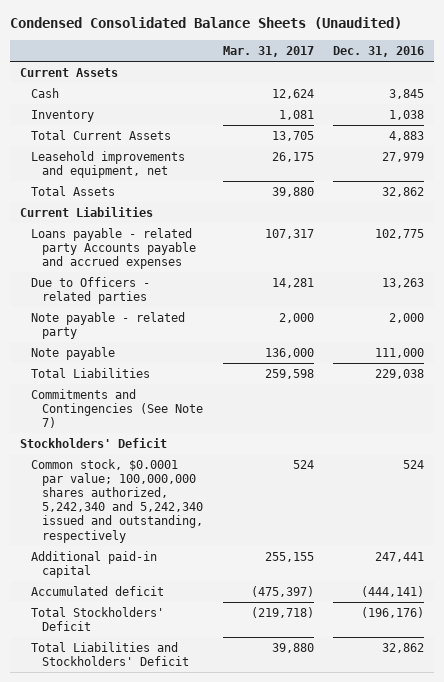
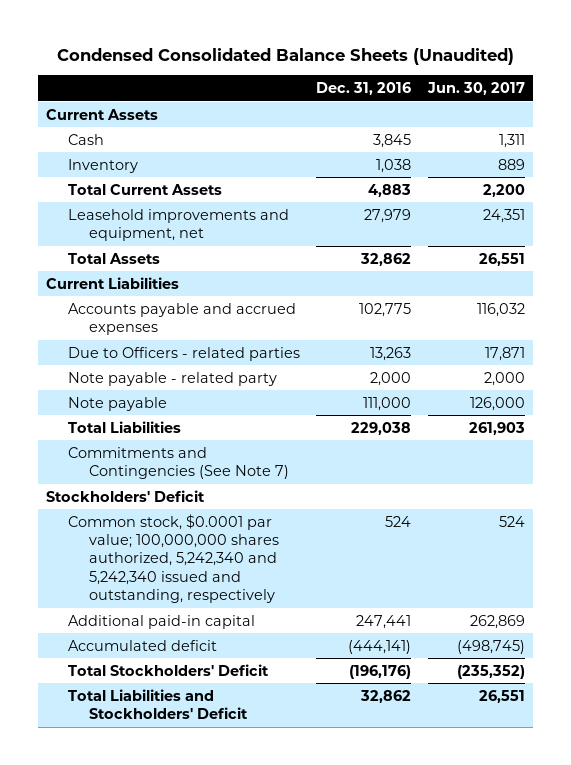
- | Mar. 31, 2017 | Dec. 31, 2016
+ | Dec. 31, 2016 | Jun. 30, 2017
- Loans payable - related party Accounts payable and accrued expenses | 107,317 | 102,775
+ Accounts payable and accrued expenses | 102,775 | 116,032

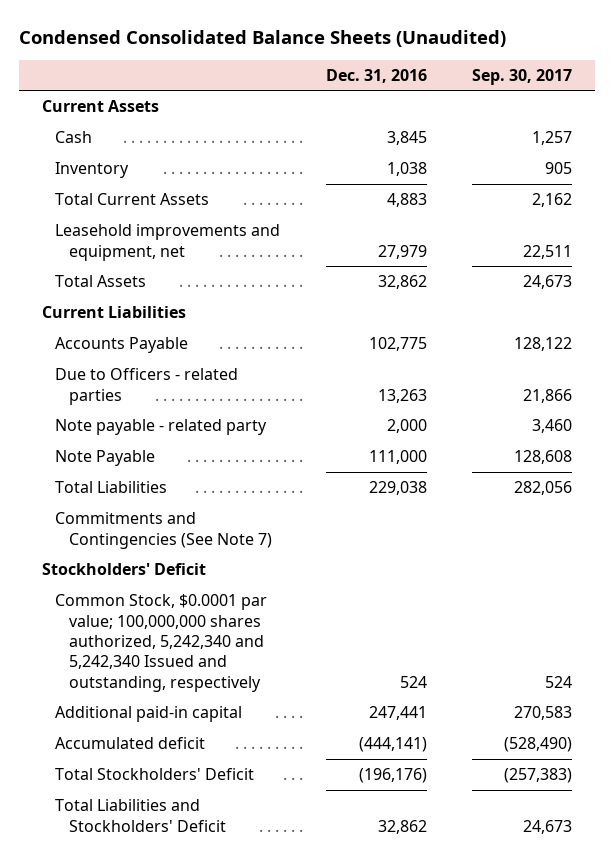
- | Dec. 31, 2016 | Jun. 30, 2017
+ | Dec. 31, 2016 | Sep. 30, 2017
- Accounts payable and accrued expenses | 102,775 | 116,032
+ Accounts Payable | 102,775 | 128,122
- Note payable | 111,000 | 126,000
+ Note Payable | 111,000 | 128,608
- Common stock, $0.0001 par value; 100,000,000 shares authorized, 5,242,340 and 5,242,340 issued and outstanding, respectively | 524 | 524
+ Common Stock, $0.0001 par value; 100,000,000 shares authorized, 5,242,340 and 5,242,340 Issued and outstanding, respectively | 524 | 524

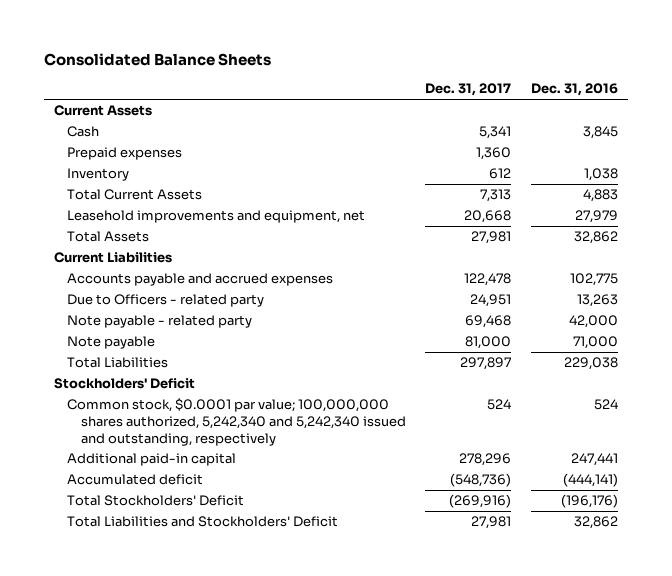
- Condensed Consolidated Balance Sheets (Unaudited)
+ Consolidated Balance Sheets
- | Dec. 31, 2016 | Sep. 30, 2017
+ | Dec. 31, 2017 | Dec. 31, 2016
+ Prepaid expenses | 1,360 |
- Accounts Payable | 102,775 | 128,122
- Due to Officers - related parties | 13,263 | 21,866
- Note payable - related party | 2,000 | 3,460
- Note Payable | 111,000 | 128,608
+ Accounts payable and accrued expenses | 122,478 | 102,775
+ Due to Officers - related party | 24,951 | 13,263
+ Note payable - related party | 69,468 | 42,000
+ Note payable | 81,000 | 71,000
- Commitments and Contingencies (See Note 7)
- Common Stock, $0.0001 par value; 100,000,000 shares authorized, 5,242,340 and 5,242,340 Issued and outstanding, respectively | 524 | 524
+ Common stock, $0.0001 par value; 100,000,000 shares authorized, 5,242,340 and 5,242,340 issued and outstanding, respectively | 524 | 524

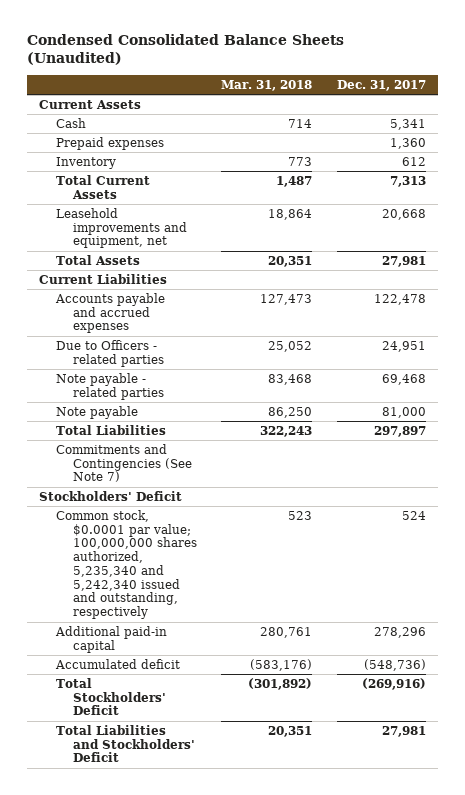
- Consolidated Balance Sheets
+ Condensed Consolidated Balance Sheets (Unaudited)
- | Dec. 31, 2017 | Dec. 31, 2016
+ | Mar. 31, 2018 | Dec. 31, 2017
- Due to Officers - related party | 24,951 | 13,263
- Note payable - related party | 69,468 | 42,000
+ Due to Officers - related parties | 25,052 | 24,951
+ Note payable - related parties | 83,468 | 69,468
+ Commitments and Contingencies (See Note 7)
- Common stock, $0.0001 par value; 100,000,000 shares authorized, 5,242,340 and 5,242,340 issued and outstanding, respectively | 524 | 524
+ Common stock, $0.0001 par value; 100,000,000 shares authorized, 5,235,340 and 5,242,340 issued and outstanding, respectively | 523 | 524

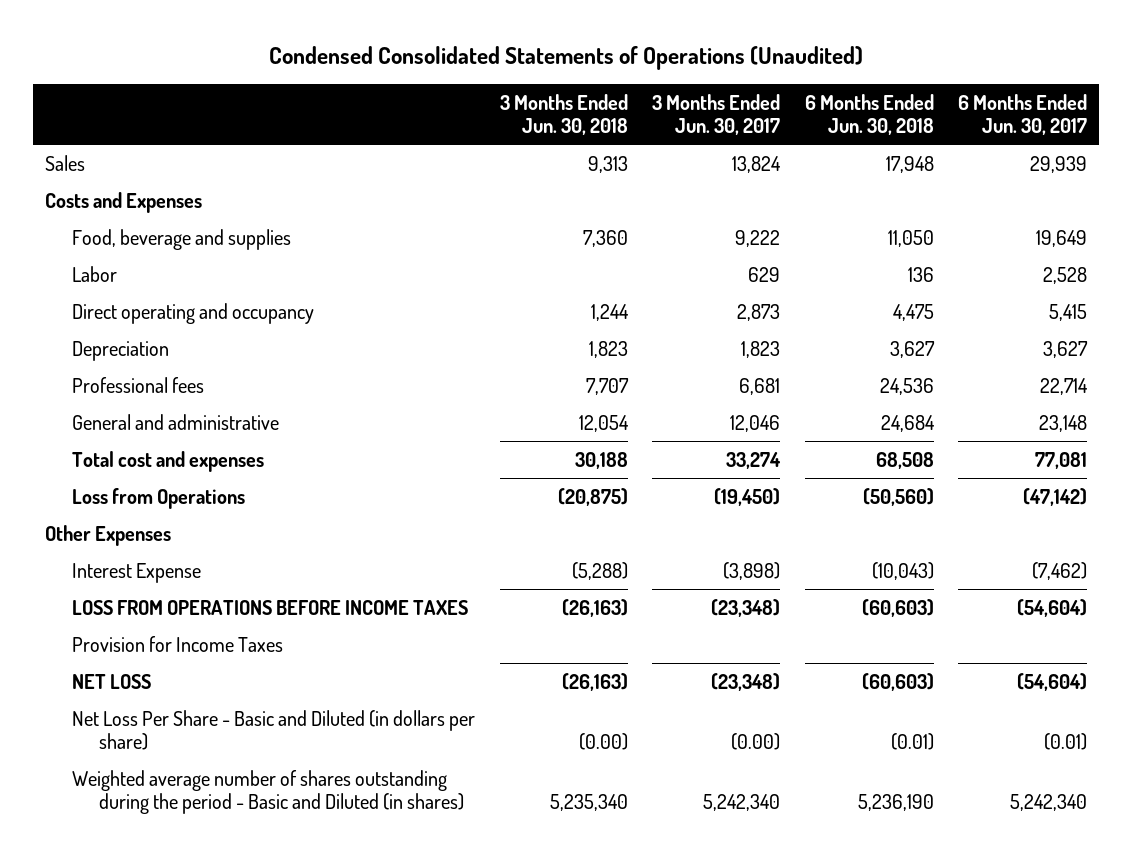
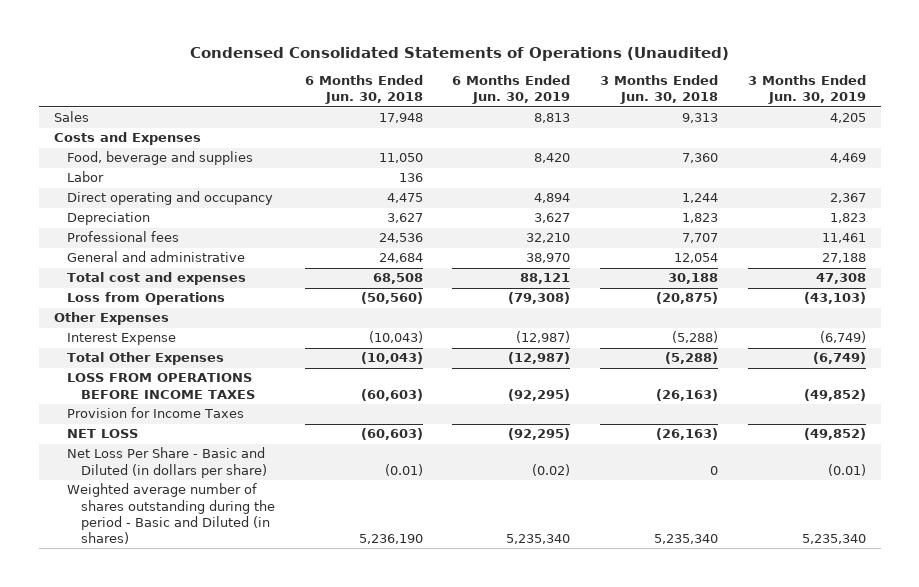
- | 3 Months Ended Jun. 30, 2018 | 3 Months Ended Jun. 30, 2017 | 6 Months Ended Jun. 30, 2018 | 6 Months Ended Jun. 30, 2017
+ | 6 Months Ended Jun. 30, 2018 | 6 Months Ended Jun. 30, 2019 | 3 Months Ended Jun. 30, 2018 | 3 Months Ended Jun. 30, 2019
+ Total Other Expenses | (10,043) | (12,987) | (5,288) | (6,749)
- Net Loss Per Share - Basic and Diluted (in dollars per share) | (0.00) | (0.00) | (0.01) | (0.01)
+ Net Loss Per Share - Basic and Diluted (in dollars per share) | (0.01) | (0.02) | 0 | (0.01)

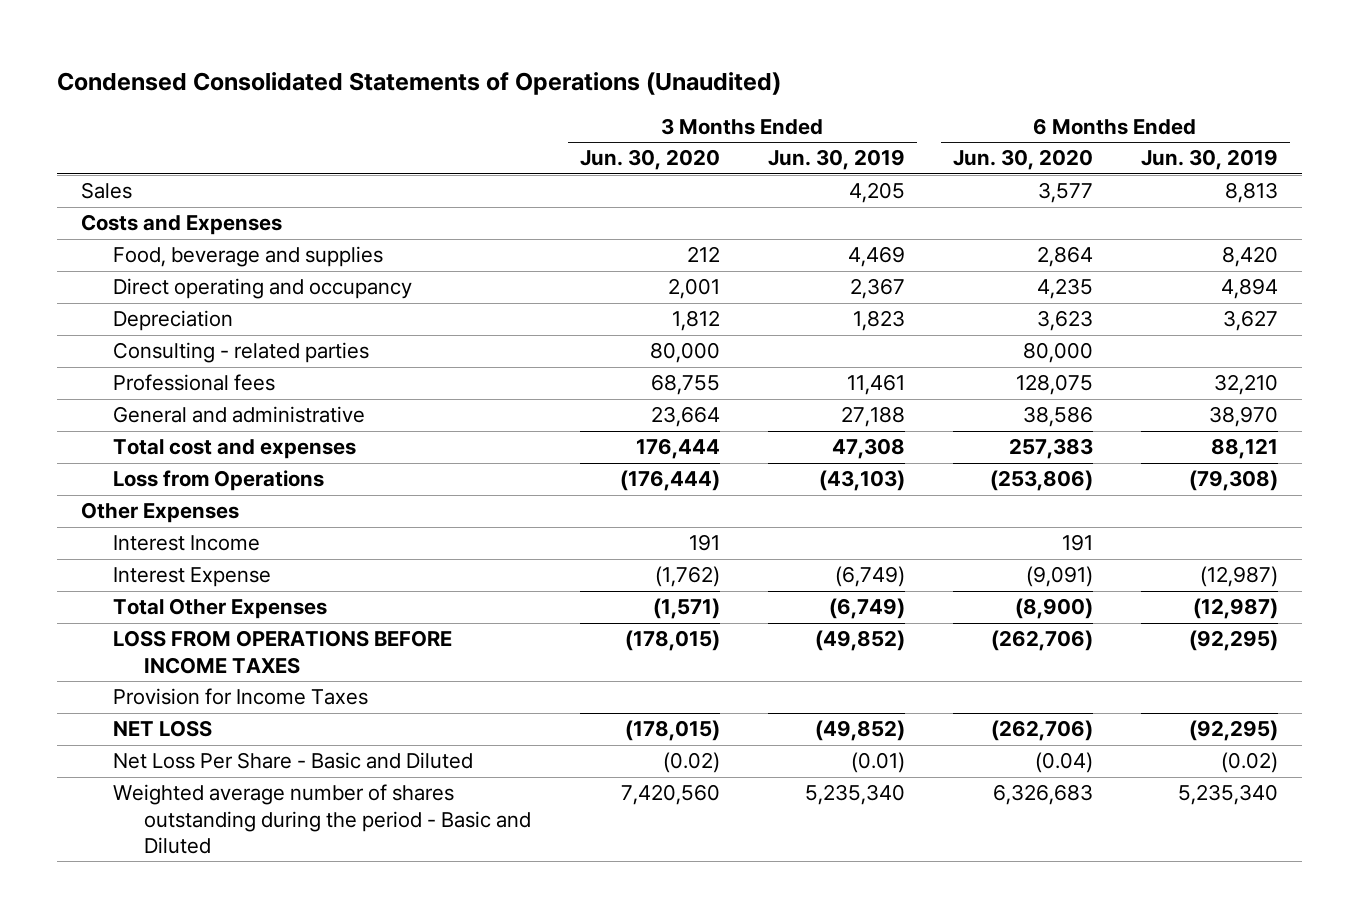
- | 6 Months Ended Jun. 30, 2018 | 6 Months Ended Jun. 30, 2019 | 3 Months Ended Jun. 30, 2018 | 3 Months Ended Jun. 30, 2019
+ | 3 Months Ended Jun. 30, 2020 | 3 Months Ended Jun. 30, 2019 | 6 Months Ended Jun. 30, 2020 | 6 Months Ended Jun. 30, 2019
- Labor | 136 | | |
+ Consulting - related parties | 80,000 | | 80,000 |
+ Interest Income | 191 | | 191 |
- Net Loss Per Share - Basic and Diluted (in dollars per share) | (0.01) | (0.02) | 0 | (0.01)
- Weighted average number of shares outstanding during the period - Basic and Diluted (in shares) | 5,236,190 | 5,235,340 | 5,235,340 | 5,235,340
+ Net Loss Per Share - Basic and Diluted | (0.02) | (0.01) | (0.04) | (0.02)
+ Weighted average number of shares outstanding during the period - Basic and Diluted | 7,420,560 | 5,235,340 | 6,326,683 | 5,235,340

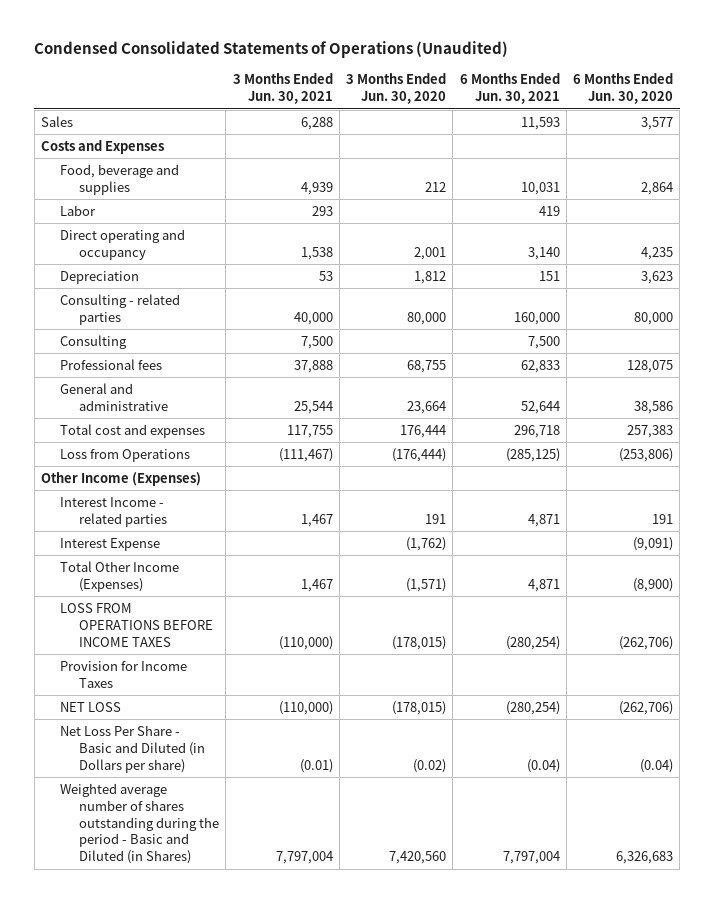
- | 3 Months Ended Jun. 30, 2020 | 3 Months Ended Jun. 30, 2019 | 6 Months Ended Jun. 30, 2020 | 6 Months Ended Jun. 30, 2019
+ | 3 Months Ended Jun. 30, 2021 | 3 Months Ended Jun. 30, 2020 | 6 Months Ended Jun. 30, 2021 | 6 Months Ended Jun. 30, 2020
+ Labor | 293 | | 419 |
+ Consulting | 7,500 | | 7,500 |
- Other Expenses
- Interest Income | 191 | | 191 |
+ Other Income (Expenses)
+ Interest Income - related parties | 1,467 | 191 | 4,871 | 191
- Total Other Expenses | (1,571) | (6,749) | (8,900) | (12,987)
+ Total Other Income (Expenses) | 1,467 | (1,571) | 4,871 | (8,900)
- Net Loss Per Share - Basic and Diluted | (0.02) | (0.01) | (0.04) | (0.02)
- Weighted average number of shares outstanding during the period - Basic and Diluted | 7,420,560 | 5,235,340 | 6,326,683 | 5,235,340
+ Net Loss Per Share - Basic and Diluted (in Dollars per share) | (0.01) | (0.02) | (0.04) | (0.04)
+ Weighted average number of shares outstanding during the period - Basic and Diluted (in Shares) | 7,797,004 | 7,420,560 | 7,797,004 | 6,326,683

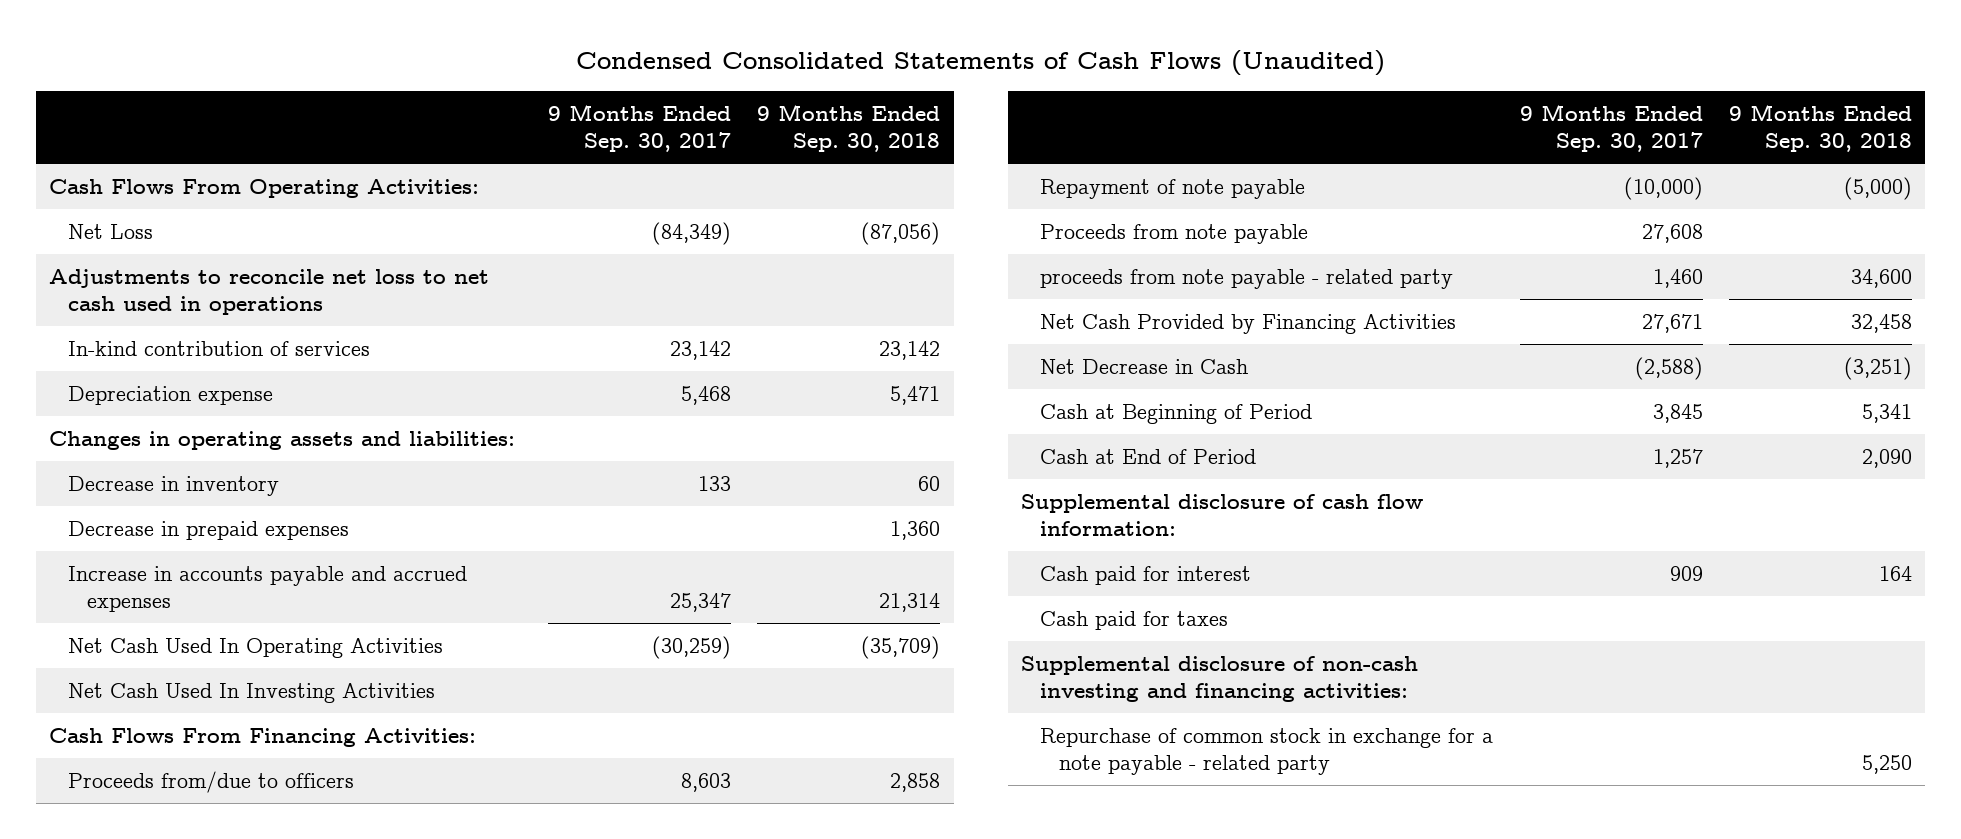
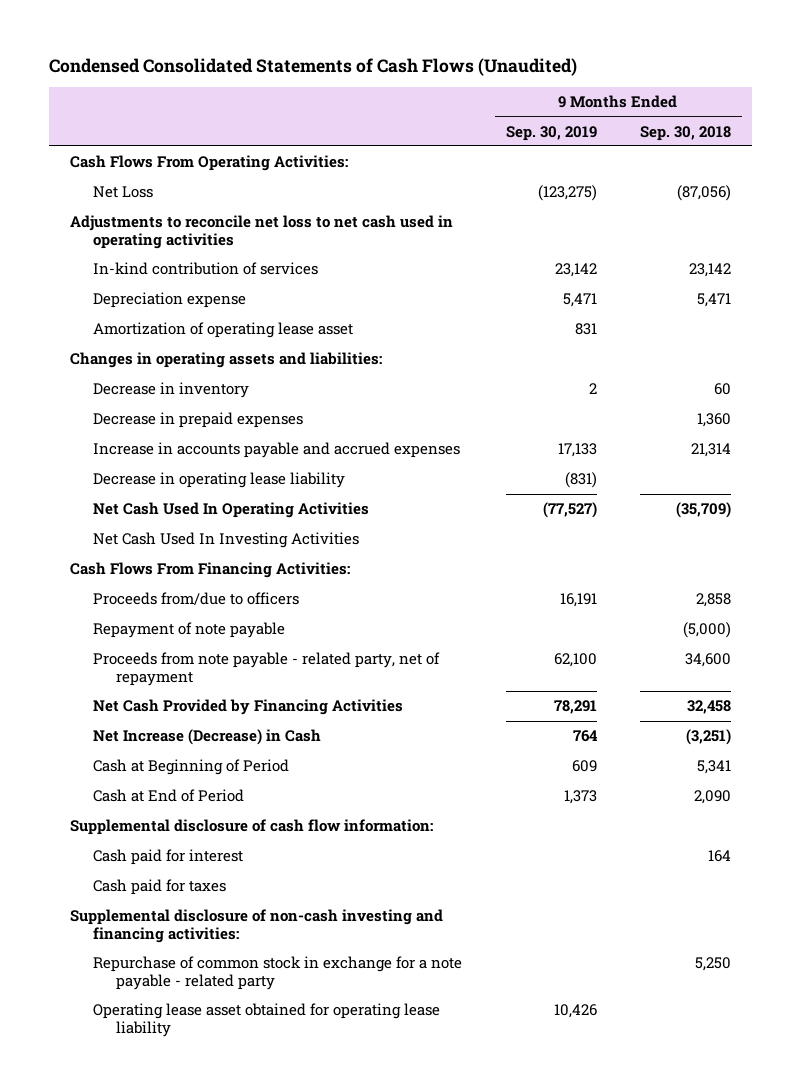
- | 9 Months Ended Sep. 30, 2017 | 9 Months Ended Sep. 30, 2018
+ | 9 Months Ended Sep. 30, 2019 | 9 Months Ended Sep. 30, 2018
- Adjustments to reconcile net loss to net cash used in operations
+ Adjustments to reconcile net loss to net cash used in operating activities
+ Amortization of operating lease asset | 831 |
+ Decrease in operating lease liability | (831) |
- Proceeds from note payable | 27,608 |
- proceeds from note payable - related party | 1,460 | 34,600
+ Proceeds from note payable - related party, net of repayment | 62,100 | 34,600
- Net Decrease in Cash | (2,588) | (3,251)
+ Net Increase (Decrease) in Cash | 764 | (3,251)
+ Operating lease asset obtained for operating lease liability | 10,426 |

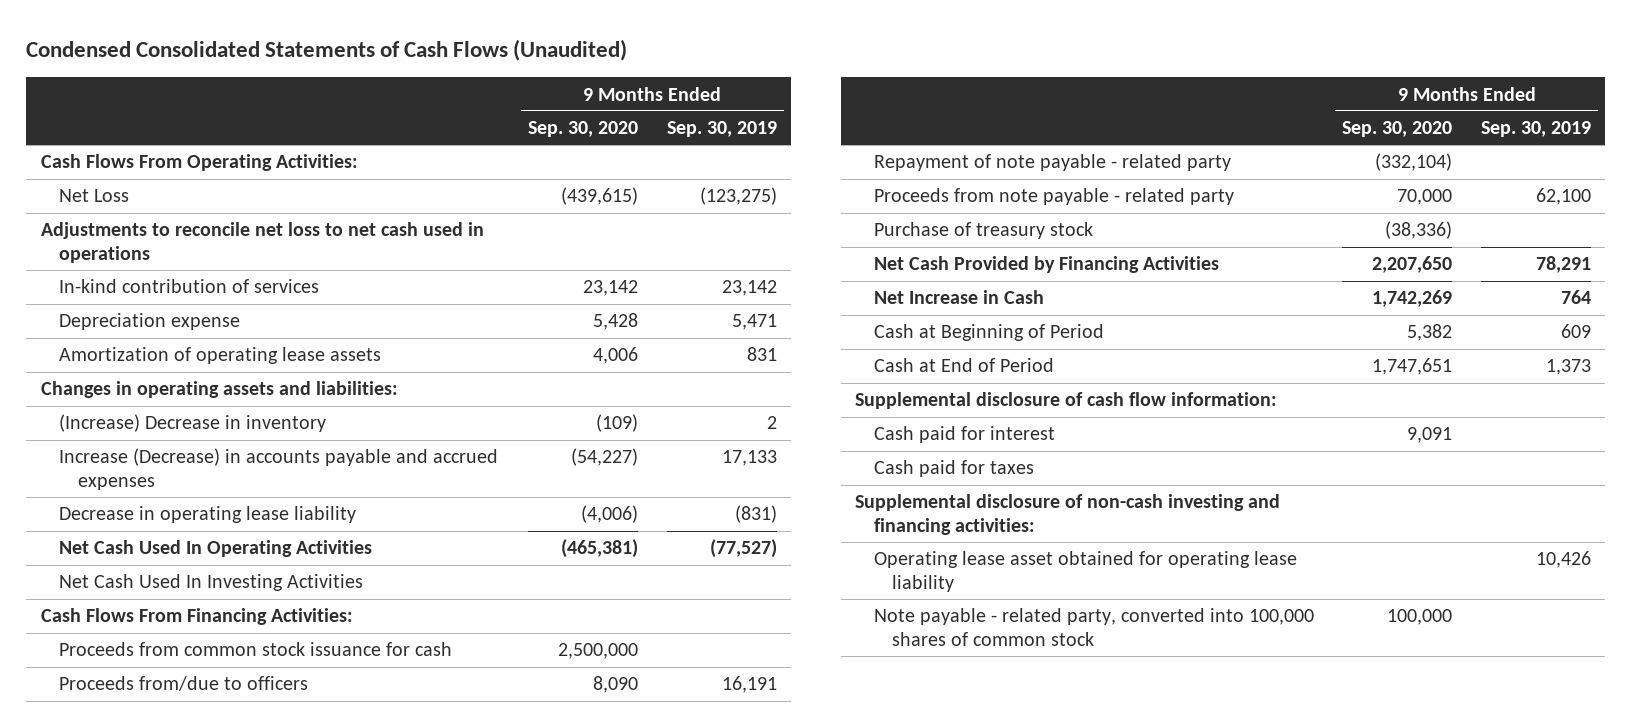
- | 9 Months Ended Sep. 30, 2019 | 9 Months Ended Sep. 30, 2018
+ | 9 Months Ended Sep. 30, 2020 | 9 Months Ended Sep. 30, 2019
- Adjustments to reconcile net loss to net cash used in operating activities
+ Adjustments to reconcile net loss to net cash used in operations
- Amortization of operating lease asset | 831 |
+ Amortization of operating lease assets | 4,006 | 831
- Decrease in inventory | 2 | 60
- Decrease in prepaid expenses | | 1,360
- Increase in accounts payable and accrued expenses | 17,133 | 21,314
+ (Increase) Decrease in inventory | (109) | 2
+ Increase (Decrease) in accounts payable and accrued expenses | (54,227) | 17,133
+ Proceeds from common stock issuance for cash | 2,500,000 |
- Repayment of note payable | | (5,000)
- Proceeds from note payable - related party, net of repayment | 62,100 | 34,600
+ Repayment of note payable - related party | (332,104) |
+ Proceeds from note payable - related party | 70,000 | 62,100
+ Purchase of treasury stock | (38,336) |
- Net Increase (Decrease) in Cash | 764 | (3,251)
+ Net Increase in Cash | 1,742,269 | 764
- Repurchase of common stock in exchange for a note payable - related party | | 5,250
+ Note payable - related party, converted into 100,000 shares of common stock | 100,000 |

